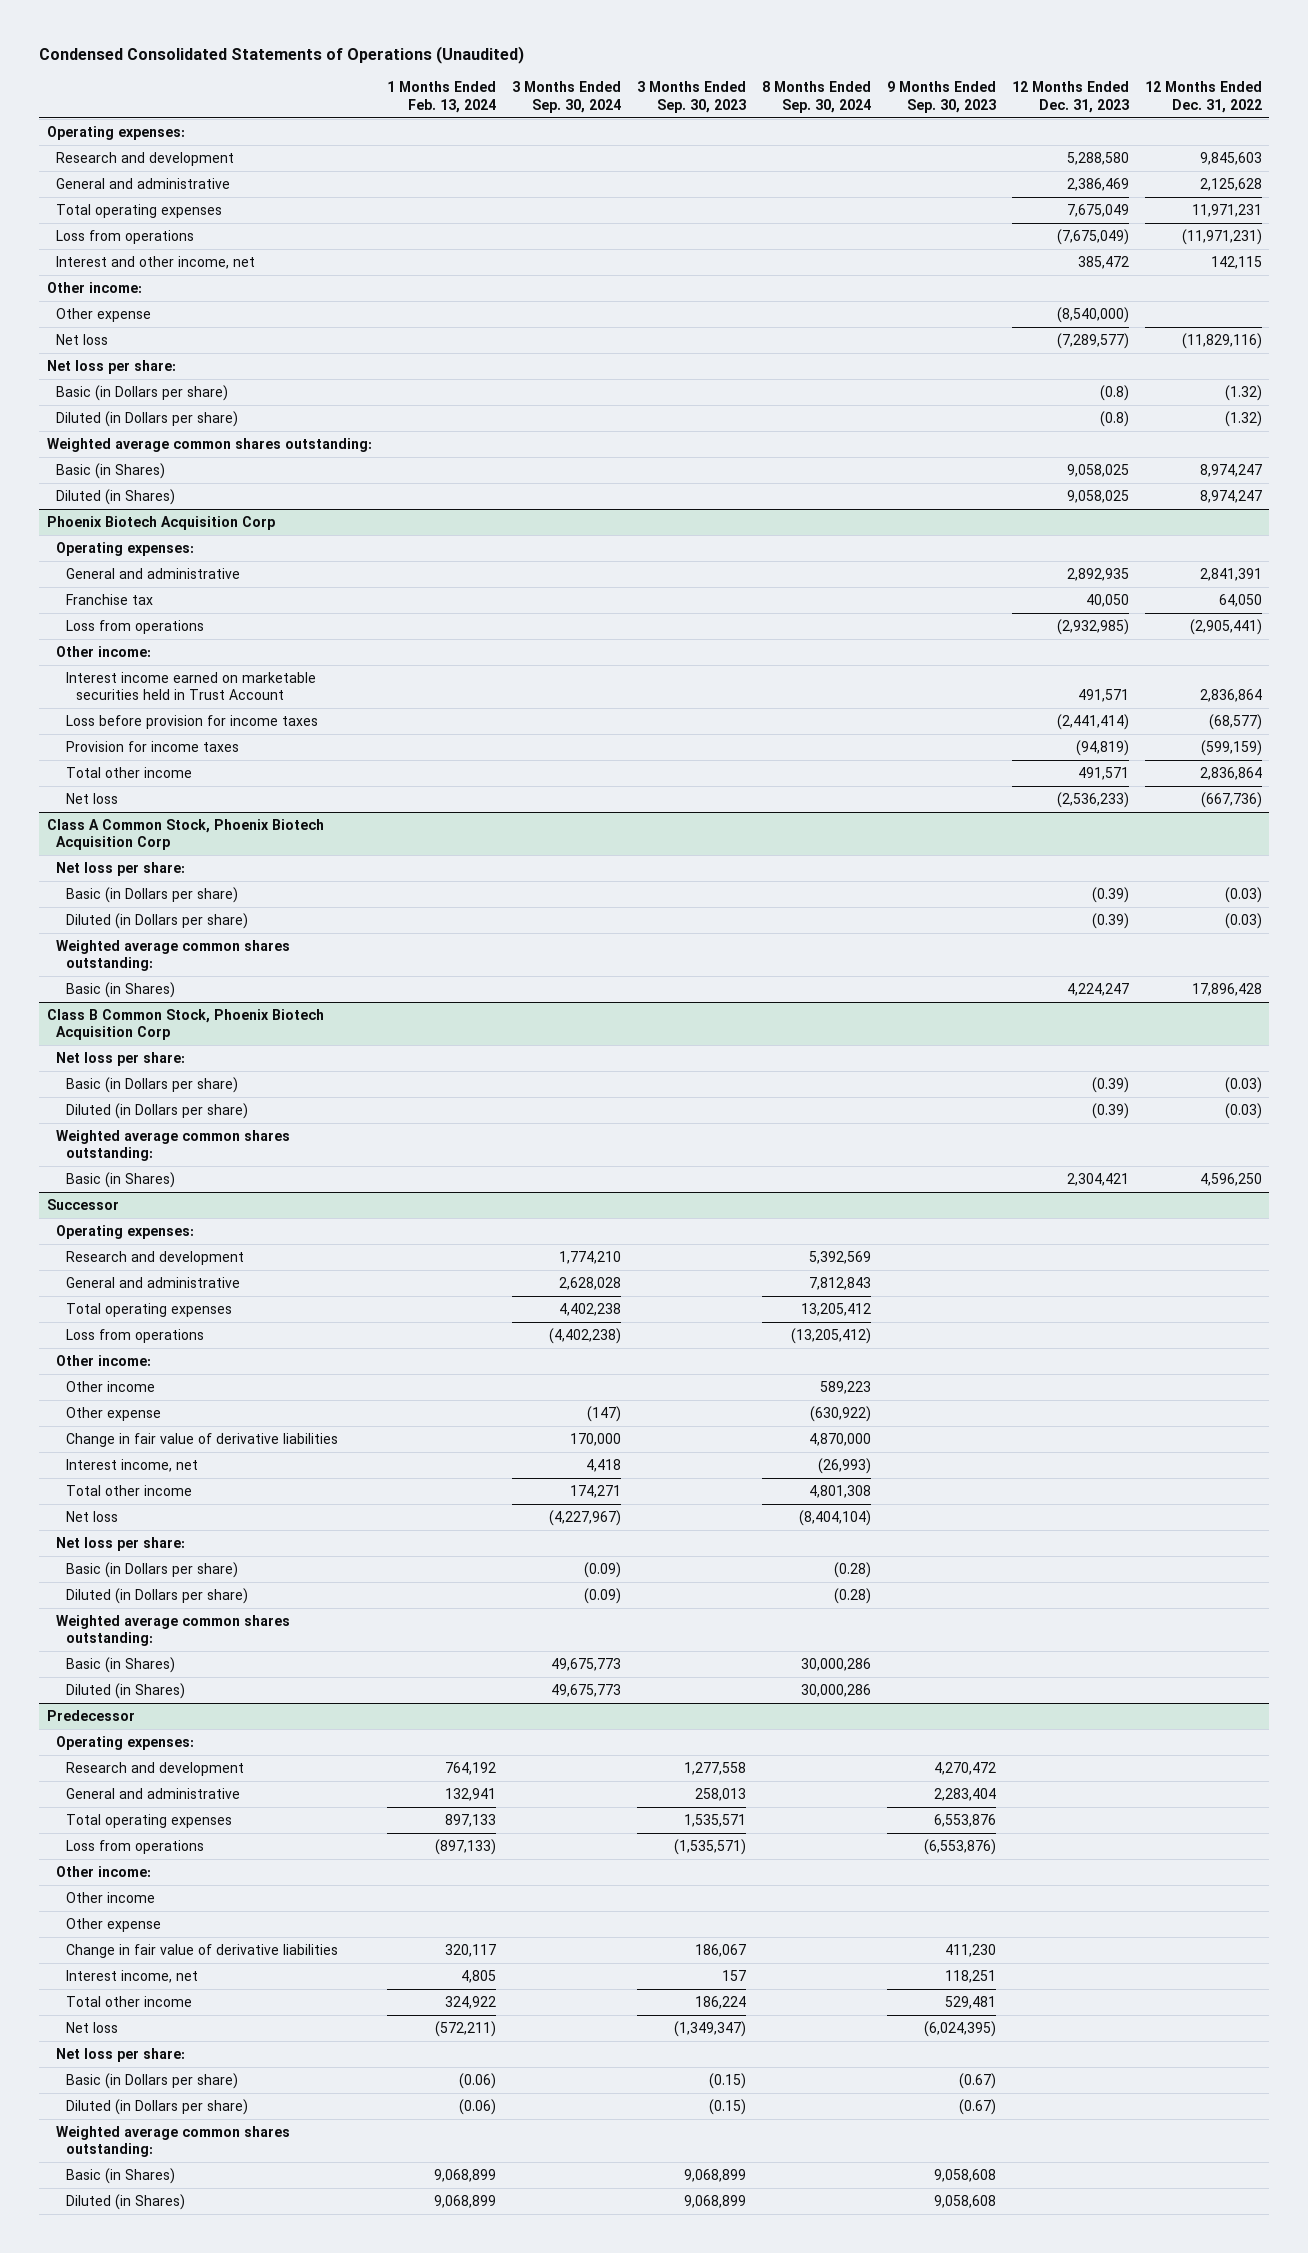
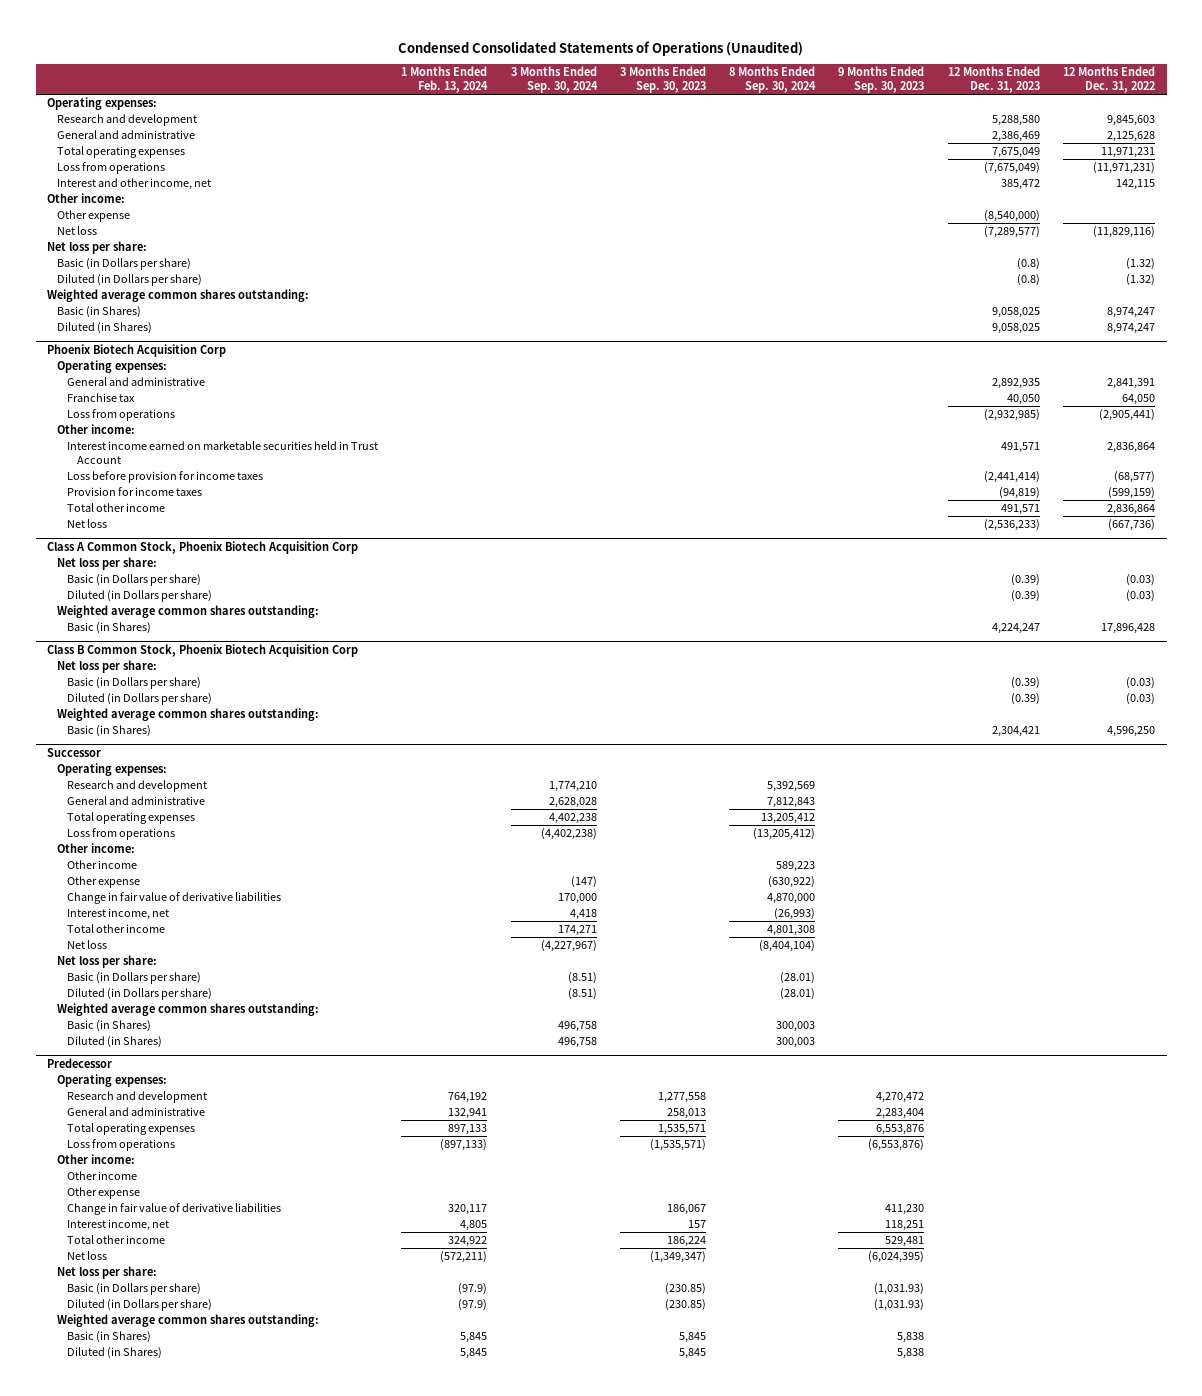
@ Successor
- Basic (in Dollars per share) | | (0.09) | | (0.28) | | |
- Diluted (in Dollars per share) | | (0.09) | | (0.28) | | |
+ Basic (in Dollars per share) | | (8.51) | | (28.01) | | |
+ Diluted (in Dollars per share) | | (8.51) | | (28.01) | | |
- Basic (in Shares) | | 49,675,773 | | 30,000,286 | | |
- Diluted (in Shares) | | 49,675,773 | | 30,000,286 | | |
+ Basic (in Shares) | | 496,758 | | 300,003 | | |
+ Diluted (in Shares) | | 496,758 | | 300,003 | | |
@ Predecessor
- Basic (in Dollars per share) | (0.06) | | (0.15) | | (0.67) | |
- Diluted (in Dollars per share) | (0.06) | | (0.15) | | (0.67) | |
+ Basic (in Dollars per share) | (97.9) | | (230.85) | | (1,031.93) | |
+ Diluted (in Dollars per share) | (97.9) | | (230.85) | | (1,031.93) | |
- Basic (in Shares) | 9,068,899 | | 9,068,899 | | 9,058,608 | |
- Diluted (in Shares) | 9,068,899 | | 9,068,899 | | 9,058,608 | |
+ Basic (in Shares) | 5,845 | | 5,845 | | 5,838 | |
+ Diluted (in Shares) | 5,845 | | 5,845 | | 5,838 | |

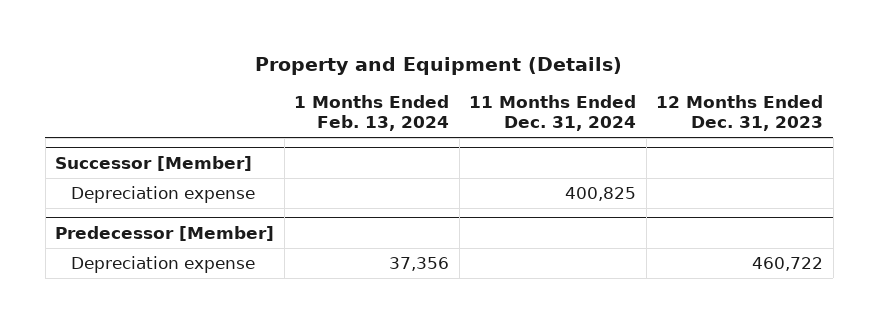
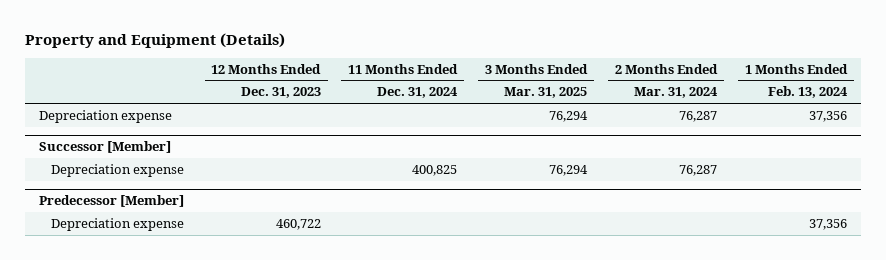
- | 1 Months Ended Feb. 13, 2024 | 11 Months Ended Dec. 31, 2024 | 12 Months Ended Dec. 31, 2023
+ | 12 Months Ended Dec. 31, 2023 | 11 Months Ended Dec. 31, 2024 | 3 Months Ended Mar. 31, 2025 | 2 Months Ended Mar. 31, 2024 | 1 Months Ended Feb. 13, 2024
+ Depreciation expense | | | 76,294 | 76,287 | 37,356

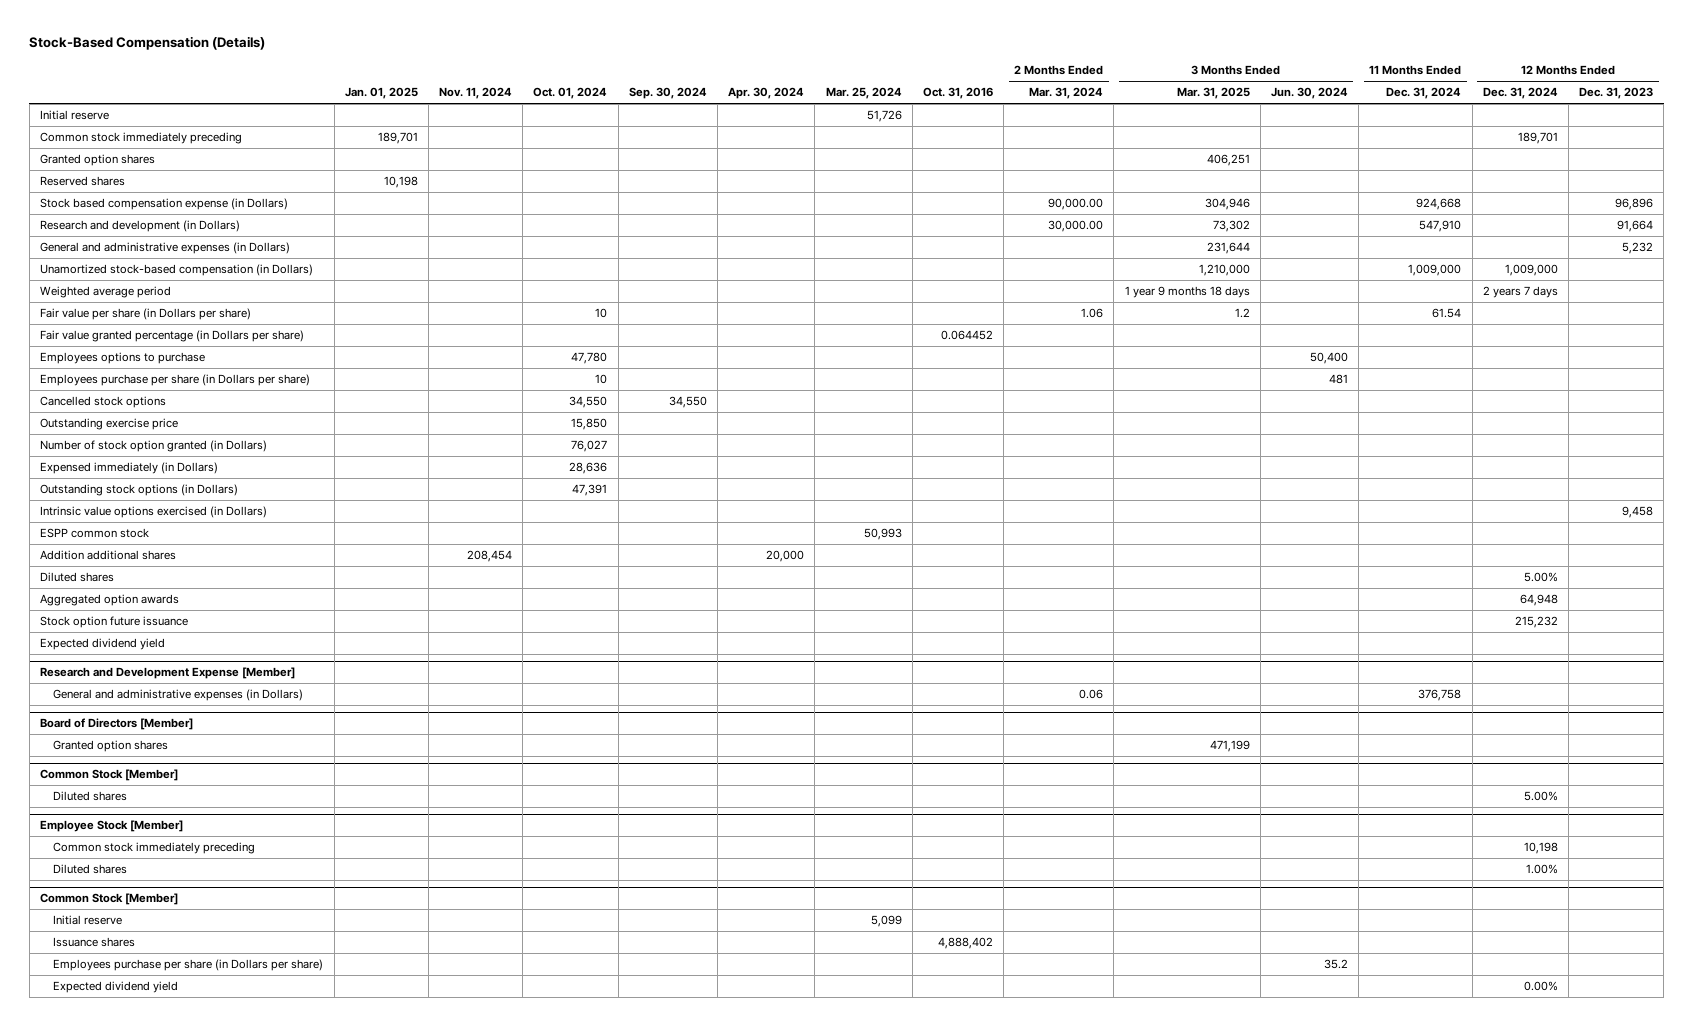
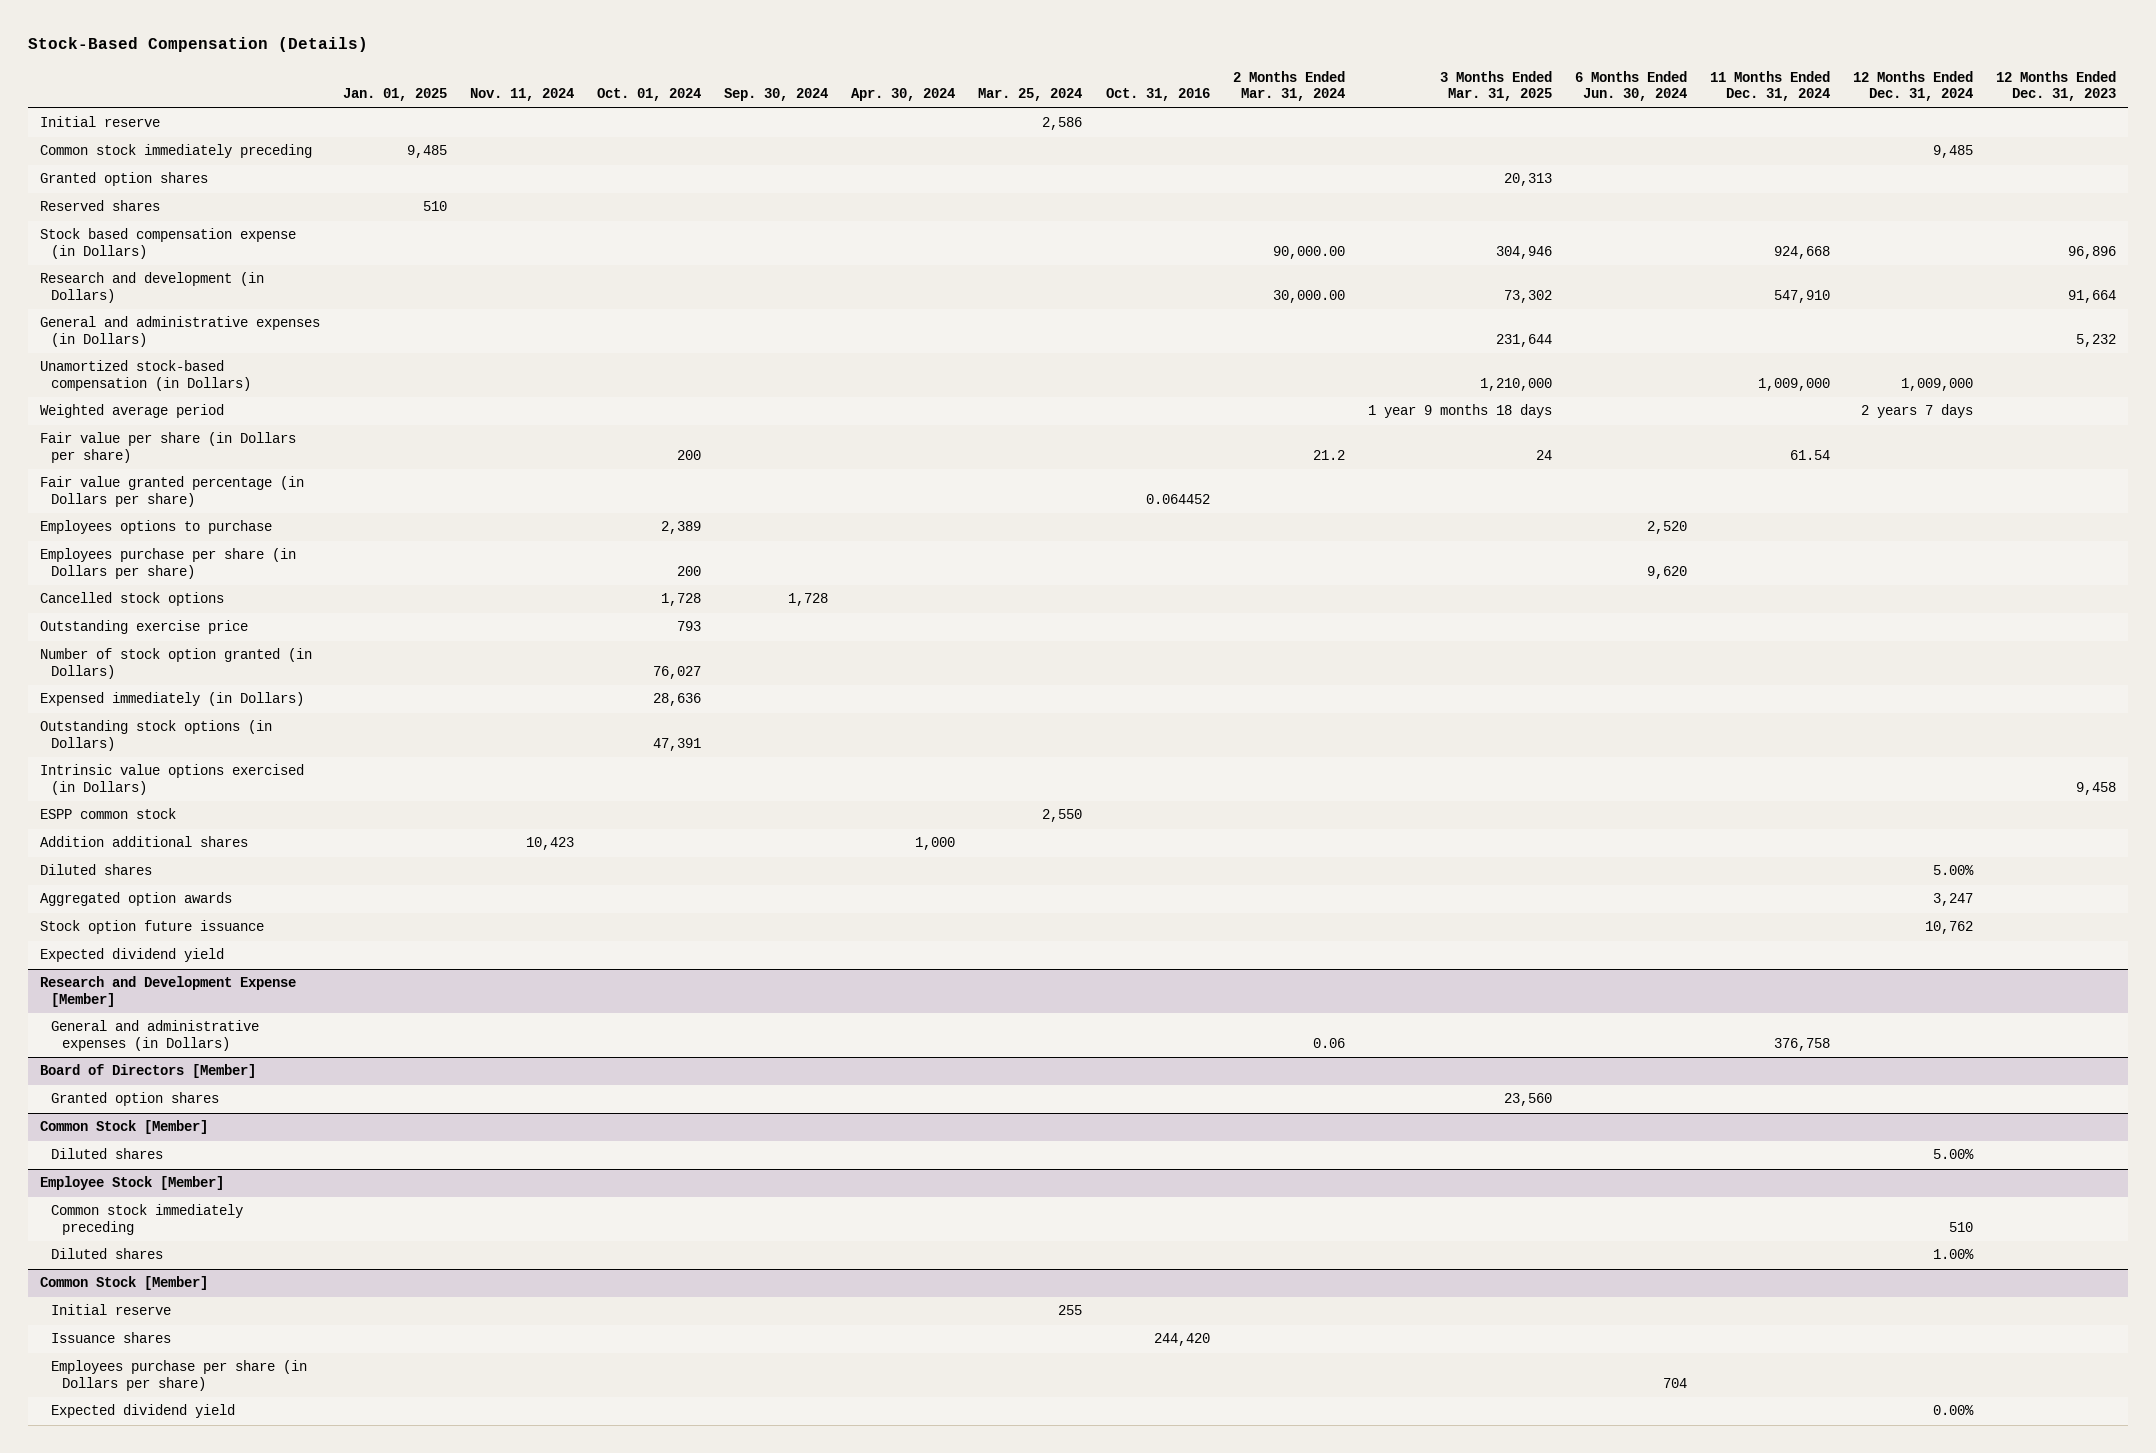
- | Jan. 01, 2025 | Nov. 11, 2024 | Oct. 01, 2024 | Sep. 30, 2024 | Apr. 30, 2024 | Mar. 25, 2024 | Oct. 31, 2016 | 2 Months Ended Mar. 31, 2024 | 3 Months Ended Mar. 31, 2025 | 3 Months Ended Jun. 30, 2024 | 11 Months Ended Dec. 31, 2024 | 12 Months Ended Dec. 31, 2024 | 12 Months Ended Dec. 31, 2023
+ | Jan. 01, 2025 | Nov. 11, 2024 | Oct. 01, 2024 | Sep. 30, 2024 | Apr. 30, 2024 | Mar. 25, 2024 | Oct. 31, 2016 | 2 Months Ended Mar. 31, 2024 | 3 Months Ended Mar. 31, 2025 | 6 Months Ended Jun. 30, 2024 | 11 Months Ended Dec. 31, 2024 | 12 Months Ended Dec. 31, 2024 | 12 Months Ended Dec. 31, 2023
- Initial reserve | | | | | | 51,726 | | | | | | |
- Common stock immediately preceding | 189,701 | | | | | | | | | | | 189,701 |
- Granted option shares | | | | | | | | | 406,251 | | | |
- Reserved shares | 10,198 | | | | | | | | | | | |
+ Initial reserve | | | | | | 2,586 | | | | | | |
+ Common stock immediately preceding | 9,485 | | | | | | | | | | | 9,485 |
+ Granted option shares | | | | | | | | | 20,313 | | | |
+ Reserved shares | 510 | | | | | | | | | | | |
- Fair value per share (in Dollars per share) | | | 10 | | | | | 1.06 | 1.2 | | 61.54 | |
+ Fair value per share (in Dollars per share) | | | 200 | | | | | 21.2 | 24 | | 61.54 | |
- Employees options to purchase | | | 47,780 | | | | | | | 50,400 | | |
- Employees purchase per share (in Dollars per share) | | | 10 | | | | | | | 481 | | |
- Cancelled stock options | | | 34,550 | 34,550 | | | | | | | | |
- Outstanding exercise price | | | 15,850 | | | | | | | | | |
+ Employees options to purchase | | | 2,389 | | | | | | | 2,520 | | |
+ Employees purchase per share (in Dollars per share) | | | 200 | | | | | | | 9,620 | | |
+ Cancelled stock options | | | 1,728 | 1,728 | | | | | | | | |
+ Outstanding exercise price | | | 793 | | | | | | | | | |
- ESPP common stock | | | | | | 50,993 | | | | | | |
- Addition additional shares | | 208,454 | | | 20,000 | | | | | | | |
+ ESPP common stock | | | | | | 2,550 | | | | | | |
+ Addition additional shares | | 10,423 | | | 1,000 | | | | | | | |
- Aggregated option awards | | | | | | | | | | | | 64,948 |
- Stock option future issuance | | | | | | | | | | | | 215,232 |
+ Aggregated option awards | | | | | | | | | | | | 3,247 |
+ Stock option future issuance | | | | | | | | | | | | 10,762 |
@ Board of Directors [Member]
- Granted option shares | | | | | | | | | 471,199 | | | |
+ Granted option shares | | | | | | | | | 23,560 | | | |
@ Employee Stock [Member]
- Common stock immediately preceding | | | | | | | | | | | | 10,198 |
+ Common stock immediately preceding | | | | | | | | | | | | 510 |
@ Common Stock [Member]
- Initial reserve | | | | | | 5,099 | | | | | | |
- Issuance shares | | | | | | | 4,888,402 | | | | | |
+ Initial reserve | | | | | | 255 | | | | | | |
+ Issuance shares | | | | | | | 244,420 | | | | | |

